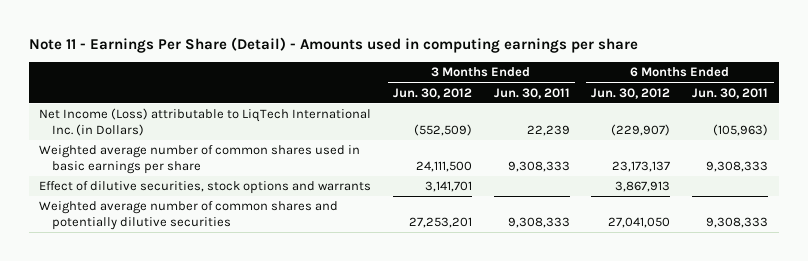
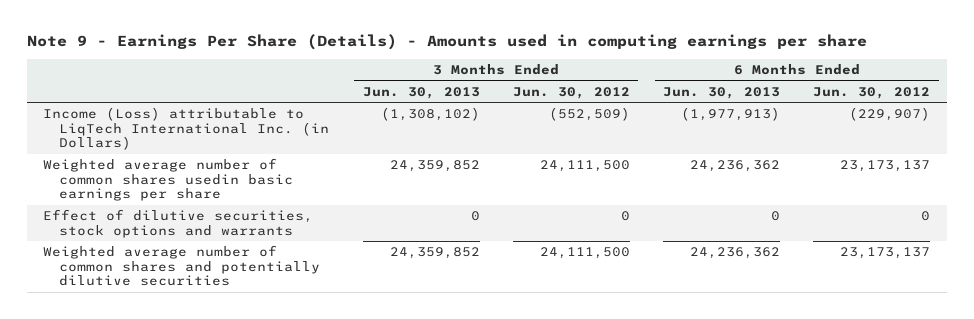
- Note 11 - Earnings Per Share (Detail) - Amounts used in computing earnings per share
+ Note 9 - Earnings Per Share (Details) - Amounts used in computing earnings per share
- | 3 Months Ended Jun. 30, 2012 | 3 Months Ended Jun. 30, 2011 | 6 Months Ended Jun. 30, 2012 | 6 Months Ended Jun. 30, 2011
+ | 3 Months Ended Jun. 30, 2013 | 3 Months Ended Jun. 30, 2012 | 6 Months Ended Jun. 30, 2013 | 6 Months Ended Jun. 30, 2012
- Net Income (Loss) attributable to LiqTech International Inc. (in Dollars) | (552,509) | 22,239 | (229,907) | (105,963)
- Weighted average number of common shares used in basic earnings per share | 24,111,500 | 9,308,333 | 23,173,137 | 9,308,333
- Effect of dilutive securities, stock options and warrants | 3,141,701 | | 3,867,913 |
- Weighted average number of common shares and potentially dilutive securities | 27,253,201 | 9,308,333 | 27,041,050 | 9,308,333
+ Income (Loss) attributable to LiqTech International Inc. (in Dollars) | (1,308,102) | (552,509) | (1,977,913) | (229,907)
+ Weighted average number of common shares usedin basic earnings per share | 24,359,852 | 24,111,500 | 24,236,362 | 23,173,137
+ Effect of dilutive securities, stock options and warrants | 0 | 0 | 0 | 0
+ Weighted average number of common shares and potentially dilutive securities | 24,359,852 | 24,111,500 | 24,236,362 | 23,173,137

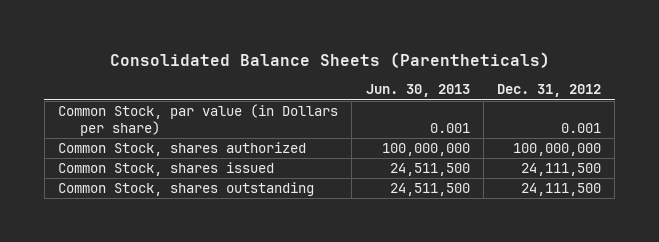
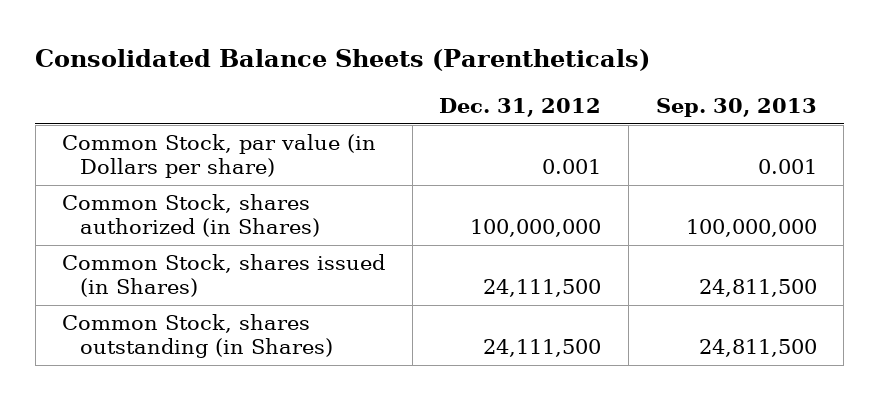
- | Jun. 30, 2013 | Dec. 31, 2012
+ | Dec. 31, 2012 | Sep. 30, 2013
- Common Stock, shares authorized | 100,000,000 | 100,000,000
- Common Stock, shares issued | 24,511,500 | 24,111,500
- Common Stock, shares outstanding | 24,511,500 | 24,111,500
+ Common Stock, shares authorized (in Shares) | 100,000,000 | 100,000,000
+ Common Stock, shares issued (in Shares) | 24,111,500 | 24,811,500
+ Common Stock, shares outstanding (in Shares) | 24,111,500 | 24,811,500

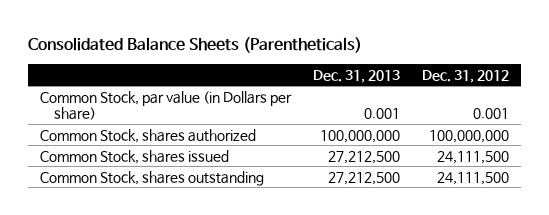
- | Dec. 31, 2012 | Sep. 30, 2013
+ | Dec. 31, 2013 | Dec. 31, 2012
- Common Stock, shares authorized (in Shares) | 100,000,000 | 100,000,000
- Common Stock, shares issued (in Shares) | 24,111,500 | 24,811,500
- Common Stock, shares outstanding (in Shares) | 24,111,500 | 24,811,500
+ Common Stock, shares authorized | 100,000,000 | 100,000,000
+ Common Stock, shares issued | 27,212,500 | 24,111,500
+ Common Stock, shares outstanding | 27,212,500 | 24,111,500

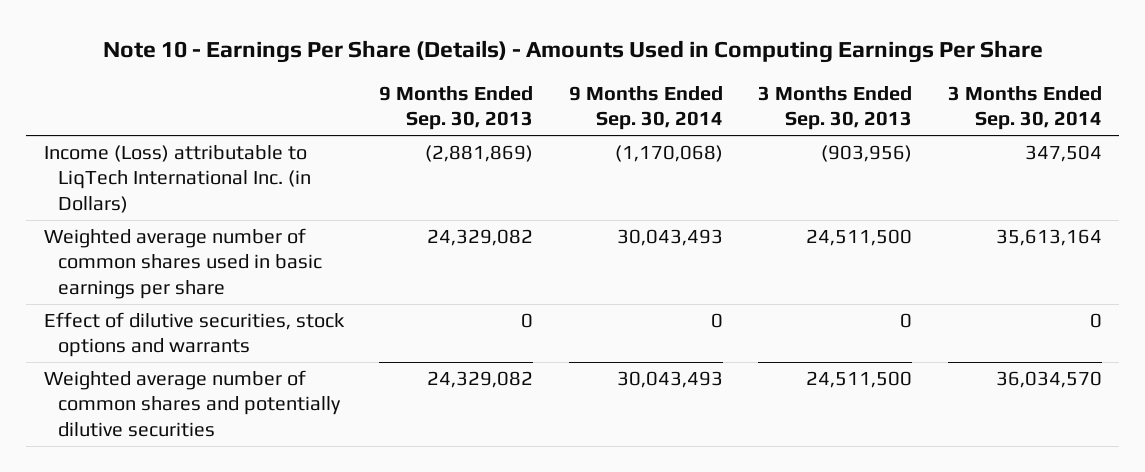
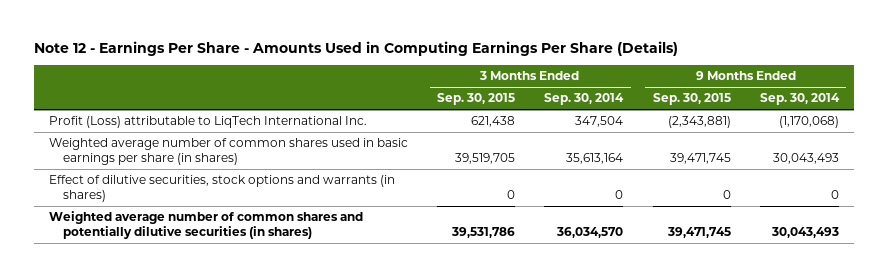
- Note 10 - Earnings Per Share (Details) - Amounts Used in Computing Earnings Per Share
+ Note 12 - Earnings Per Share - Amounts Used in Computing Earnings Per Share (Details)
- | 9 Months Ended Sep. 30, 2013 | 9 Months Ended Sep. 30, 2014 | 3 Months Ended Sep. 30, 2013 | 3 Months Ended Sep. 30, 2014
+ | 3 Months Ended Sep. 30, 2015 | 3 Months Ended Sep. 30, 2014 | 9 Months Ended Sep. 30, 2015 | 9 Months Ended Sep. 30, 2014
- Income (Loss) attributable to LiqTech International Inc. (in Dollars) | (2,881,869) | (1,170,068) | (903,956) | 347,504
- Weighted average number of common shares used in basic earnings per share | 24,329,082 | 30,043,493 | 24,511,500 | 35,613,164
- Effect of dilutive securities, stock options and warrants | 0 | 0 | 0 | 0
- Weighted average number of common shares and potentially dilutive securities | 24,329,082 | 30,043,493 | 24,511,500 | 36,034,570
+ Profit (Loss) attributable to LiqTech International Inc. | 621,438 | 347,504 | (2,343,881) | (1,170,068)
+ Weighted average number of common shares used in basic earnings per share (in shares) | 39,519,705 | 35,613,164 | 39,471,745 | 30,043,493
+ Effect of dilutive securities, stock options and warrants (in shares) | 0 | 0 | 0 | 0
+ Weighted average number of common shares and potentially dilutive securities (in shares) | 39,531,786 | 36,034,570 | 39,471,745 | 30,043,493

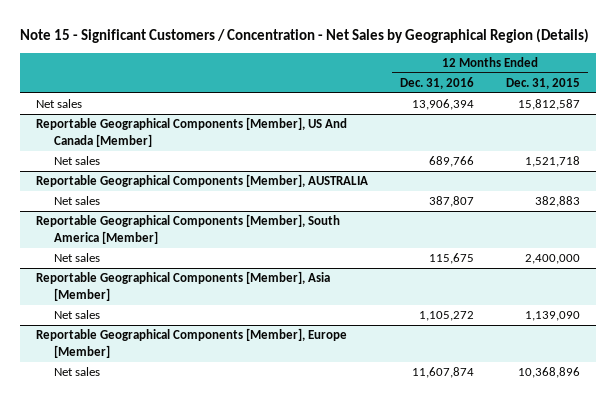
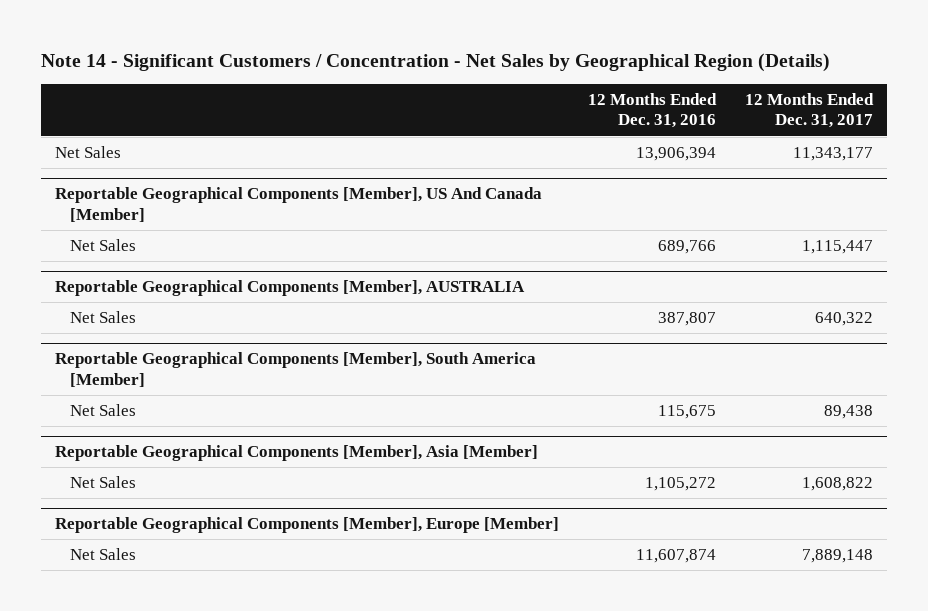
- Note 15 - Significant Customers / Concentration - Net Sales by Geographical Region (Details)
+ Note 14 - Significant Customers / Concentration - Net Sales by Geographical Region (Details)
- | 12 Months Ended Dec. 31, 2016 | 12 Months Ended Dec. 31, 2015
+ | 12 Months Ended Dec. 31, 2016 | 12 Months Ended Dec. 31, 2017
- Net sales | 13,906,394 | 15,812,587
+ Net Sales | 13,906,394 | 11,343,177
@ Reportable Geographical Components [Member], US And Canada [Member]
- Net sales | 689,766 | 1,521,718
+ Net Sales | 689,766 | 1,115,447
@ Reportable Geographical Components [Member], AUSTRALIA
- Net sales | 387,807 | 382,883
+ Net Sales | 387,807 | 640,322
@ Reportable Geographical Components [Member], South America [Member]
- Net sales | 115,675 | 2,400,000
+ Net Sales | 115,675 | 89,438
@ Reportable Geographical Components [Member], Asia [Member]
- Net sales | 1,105,272 | 1,139,090
+ Net Sales | 1,105,272 | 1,608,822
@ Reportable Geographical Components [Member], Europe [Member]
- Net sales | 11,607,874 | 10,368,896
+ Net Sales | 11,607,874 | 7,889,148

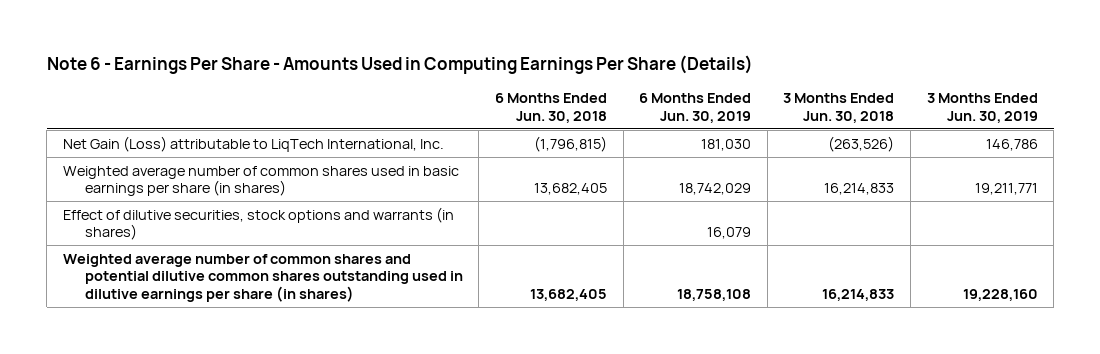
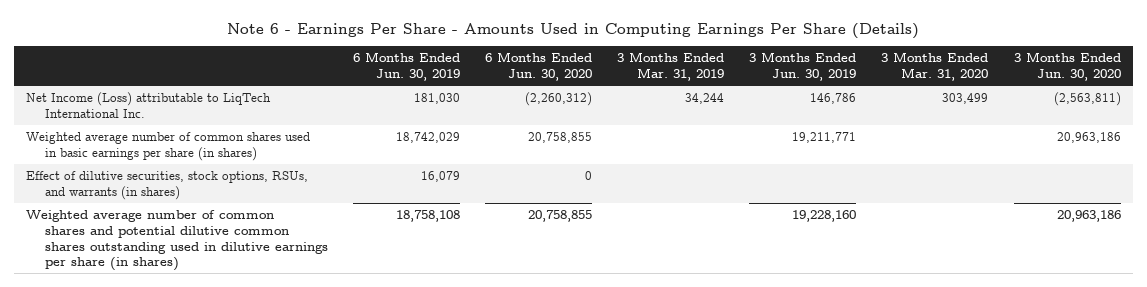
- | 6 Months Ended Jun. 30, 2018 | 6 Months Ended Jun. 30, 2019 | 3 Months Ended Jun. 30, 2018 | 3 Months Ended Jun. 30, 2019
+ | 6 Months Ended Jun. 30, 2019 | 6 Months Ended Jun. 30, 2020 | 3 Months Ended Mar. 31, 2019 | 3 Months Ended Jun. 30, 2019 | 3 Months Ended Mar. 31, 2020 | 3 Months Ended Jun. 30, 2020
- Net Gain (Loss) attributable to LiqTech International, Inc. | (1,796,815) | 181,030 | (263,526) | 146,786
+ Net Income (Loss) attributable to LiqTech International Inc. | 181,030 | (2,260,312) | 34,244 | 146,786 | 303,499 | (2,563,811)
- Effect of dilutive securities, stock options and warrants (in shares) | | 16,079 | |
+ Effect of dilutive securities, stock options, RSUs, and warrants (in shares) | 16,079 | 0 | | | |

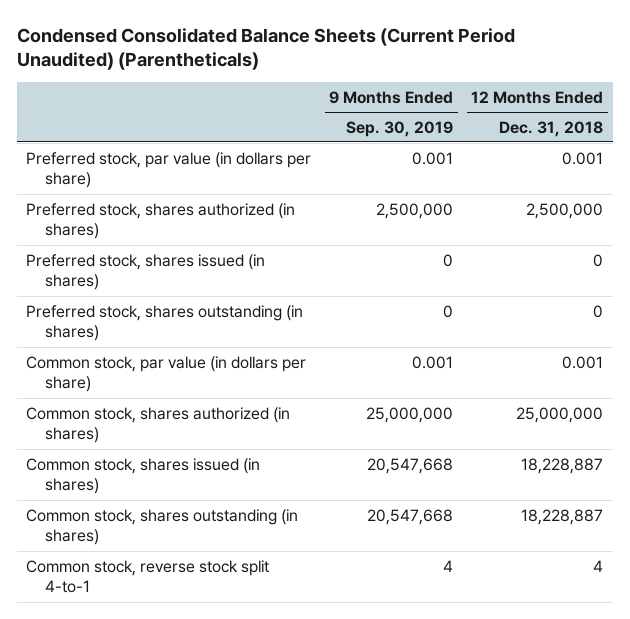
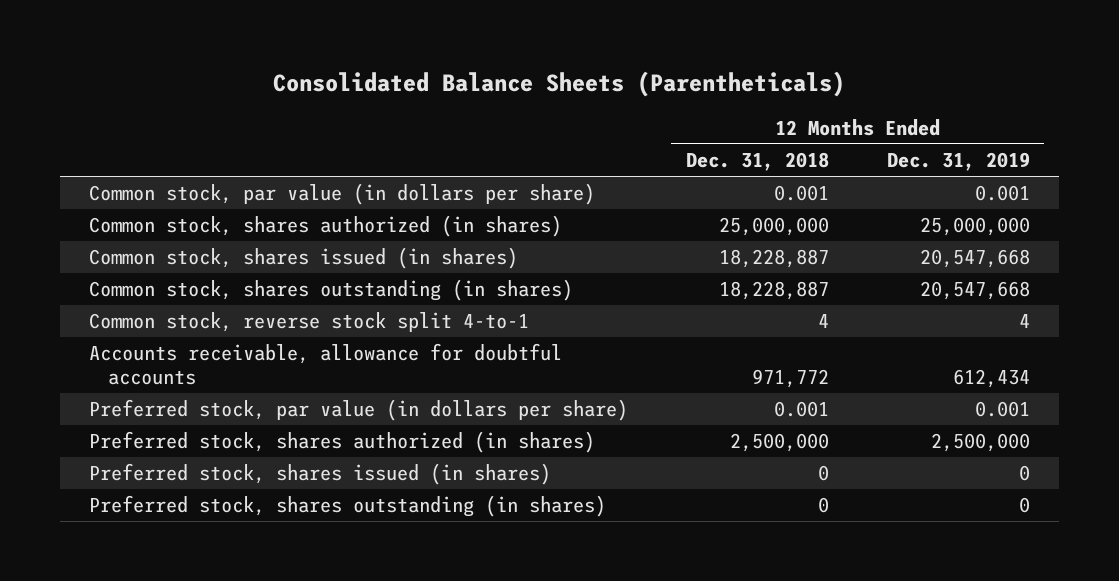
- Condensed Consolidated Balance Sheets (Current Period Unaudited) (Parentheticals)
+ Consolidated Balance Sheets (Parentheticals)
- | 9 Months Ended Sep. 30, 2019 | 12 Months Ended Dec. 31, 2018
+ | 12 Months Ended Dec. 31, 2018 | 12 Months Ended Dec. 31, 2019
+ Accounts receivable, allowance for doubtful accounts | 971,772 | 612,434
moved down: Preferred stock, par value (in dollars per share) | 0.001 | 0.001
moved down: Preferred stock, shares authorized (in shares) | 2,500,000 | 2,500,000
moved down: Preferred stock, shares issued (in shares) | 0 | 0
moved down: Preferred stock, shares outstanding (in shares) | 0 | 0

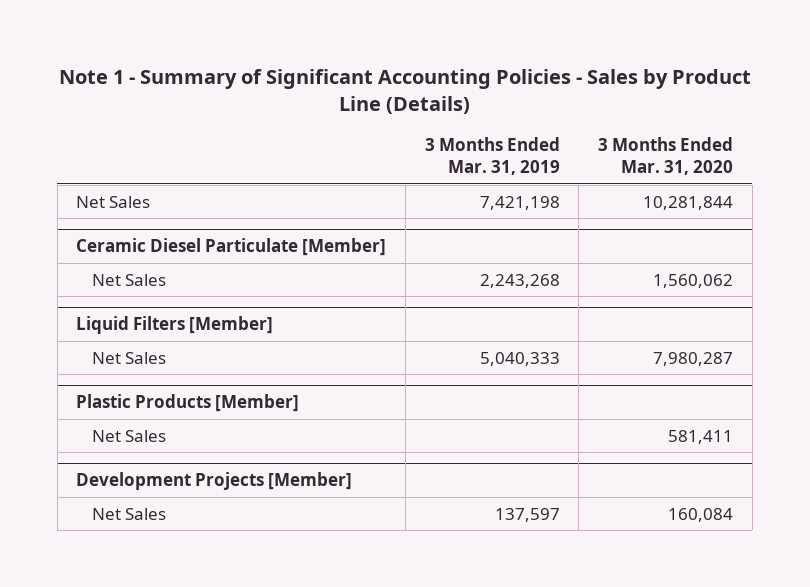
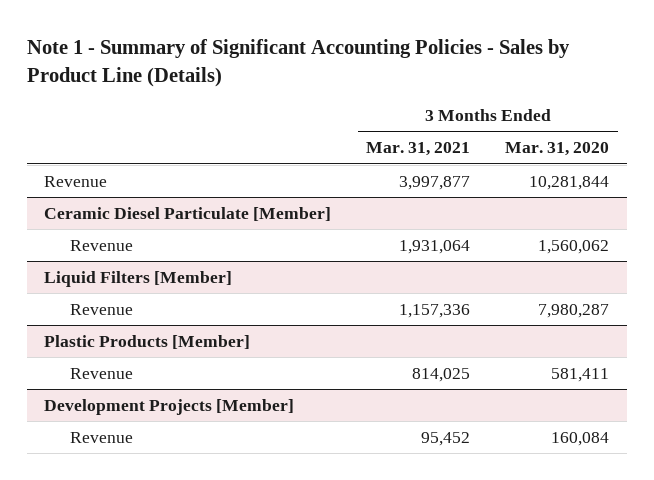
- | 3 Months Ended Mar. 31, 2019 | 3 Months Ended Mar. 31, 2020
+ | 3 Months Ended Mar. 31, 2021 | 3 Months Ended Mar. 31, 2020
- Net Sales | 7,421,198 | 10,281,844
+ Revenue | 3,997,877 | 10,281,844
@ Ceramic Diesel Particulate [Member]
- Net Sales | 2,243,268 | 1,560,062
+ Revenue | 1,931,064 | 1,560,062
@ Liquid Filters [Member]
- Net Sales | 5,040,333 | 7,980,287
+ Revenue | 1,157,336 | 7,980,287
@ Plastic Products [Member]
- Net Sales | | 581,411
+ Revenue | 814,025 | 581,411
@ Development Projects [Member]
- Net Sales | 137,597 | 160,084
+ Revenue | 95,452 | 160,084

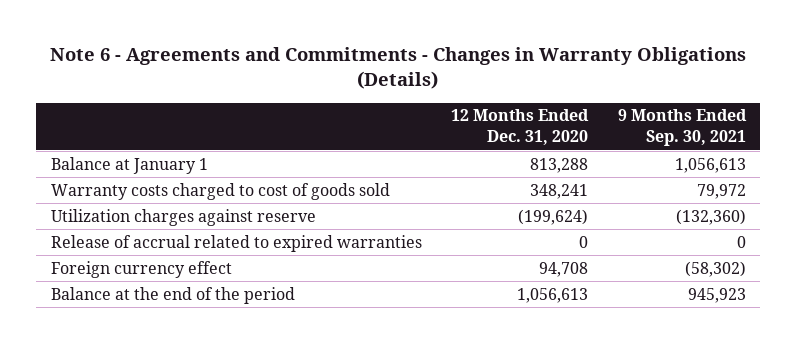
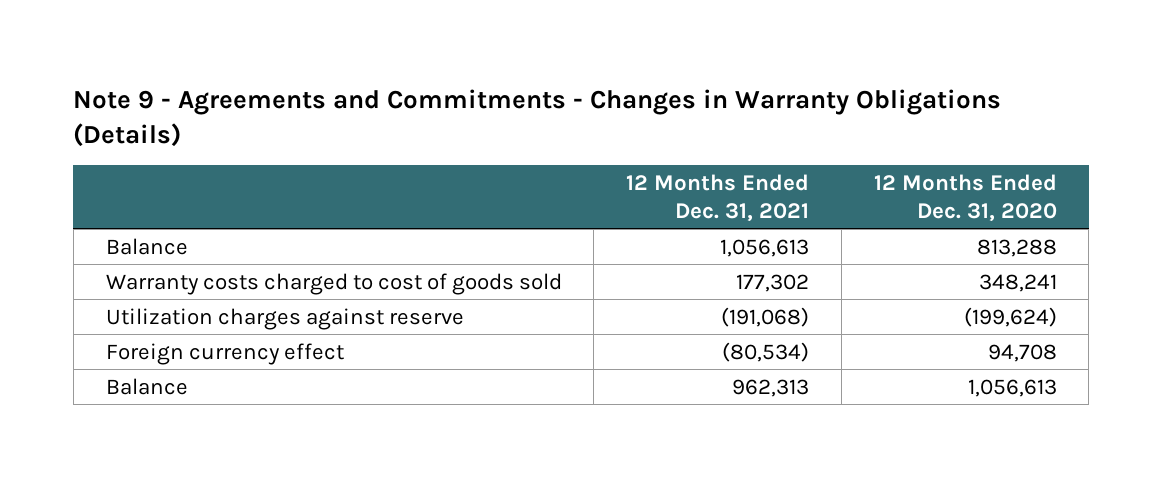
- Note 6 - Agreements and Commitments - Changes in Warranty Obligations (Details)
+ Note 9 - Agreements and Commitments - Changes in Warranty Obligations (Details)
- | 12 Months Ended Dec. 31, 2020 | 9 Months Ended Sep. 30, 2021
+ | 12 Months Ended Dec. 31, 2021 | 12 Months Ended Dec. 31, 2020
- Balance at January 1 | 813,288 | 1,056,613
+ Balance | 1,056,613 | 813,288
- Release of accrual related to expired warranties | 0 | 0
- Balance at the end of the period | 1,056,613 | 945,923
+ Balance | 962,313 | 1,056,613

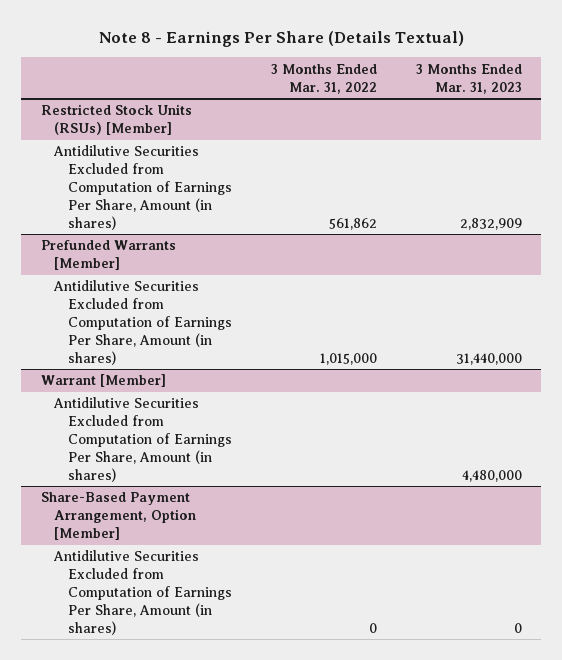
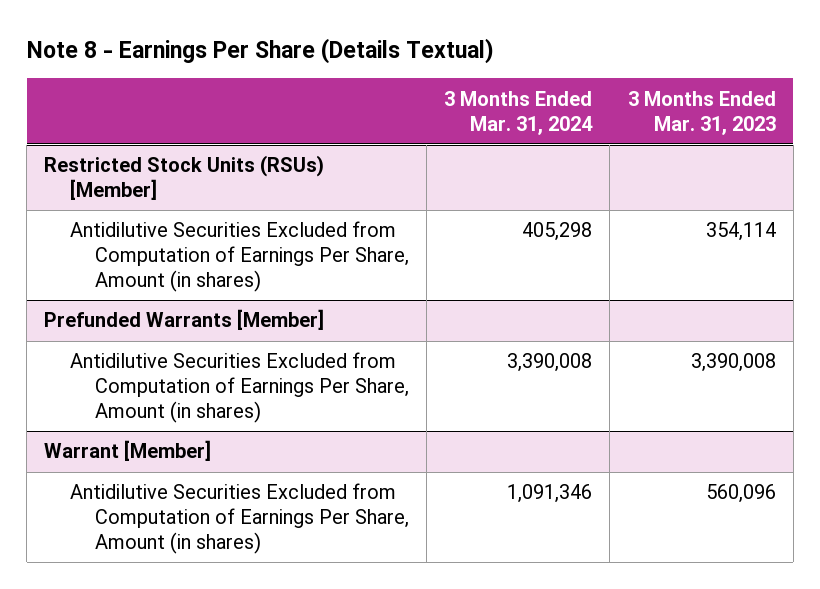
- | 3 Months Ended Mar. 31, 2022 | 3 Months Ended Mar. 31, 2023
+ | 3 Months Ended Mar. 31, 2024 | 3 Months Ended Mar. 31, 2023
@ Restricted Stock Units (RSUs) [Member]
- Antidilutive Securities Excluded from Computation of Earnings Per Share, Amount (in shares) | 561,862 | 2,832,909
+ Antidilutive Securities Excluded from Computation of Earnings Per Share, Amount (in shares) | 405,298 | 354,114
@ Prefunded Warrants [Member]
- Antidilutive Securities Excluded from Computation of Earnings Per Share, Amount (in shares) | 1,015,000 | 31,440,000
+ Antidilutive Securities Excluded from Computation of Earnings Per Share, Amount (in shares) | 3,390,008 | 3,390,008
@ Warrant [Member]
- Antidilutive Securities Excluded from Computation of Earnings Per Share, Amount (in shares) | | 4,480,000
- Share-Based Payment Arrangement, Option [Member]
- Antidilutive Securities Excluded from Computation of Earnings Per Share, Amount (in shares) | 0 | 0
@ Warrant [Member]
+ Antidilutive Securities Excluded from Computation of Earnings Per Share, Amount (in shares) | 1,091,346 | 560,096

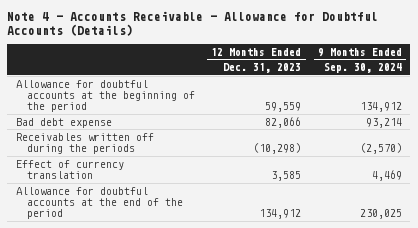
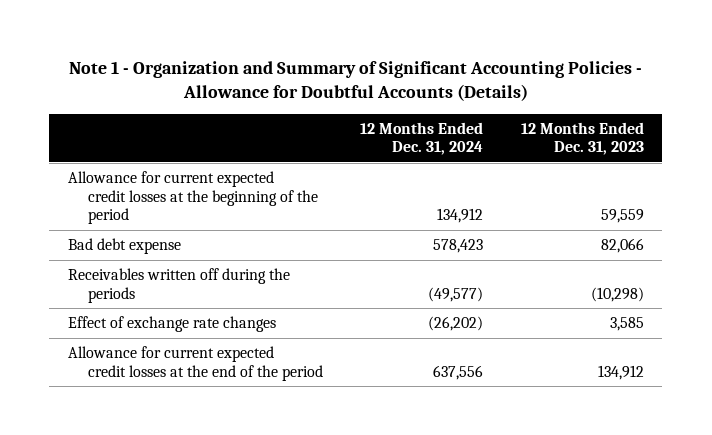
- Note 4 - Accounts Receivable - Allowance for Doubtful Accounts (Details)
+ Note 1 - Organization and Summary of Significant Accounting Policies - Allowance for Doubtful Accounts (Details)
- | 12 Months Ended Dec. 31, 2023 | 9 Months Ended Sep. 30, 2024
+ | 12 Months Ended Dec. 31, 2024 | 12 Months Ended Dec. 31, 2023
- Allowance for doubtful accounts at the beginning of the period | 59,559 | 134,912
+ Allowance for current expected credit losses at the beginning of the period | 134,912 | 59,559
- Effect of currency translation | 3,585 | 4,469
- Allowance for doubtful accounts at the end of the period | 134,912 | 230,025
+ Effect of exchange rate changes | (26,202) | 3,585
+ Allowance for current expected credit losses at the end of the period | 637,556 | 134,912

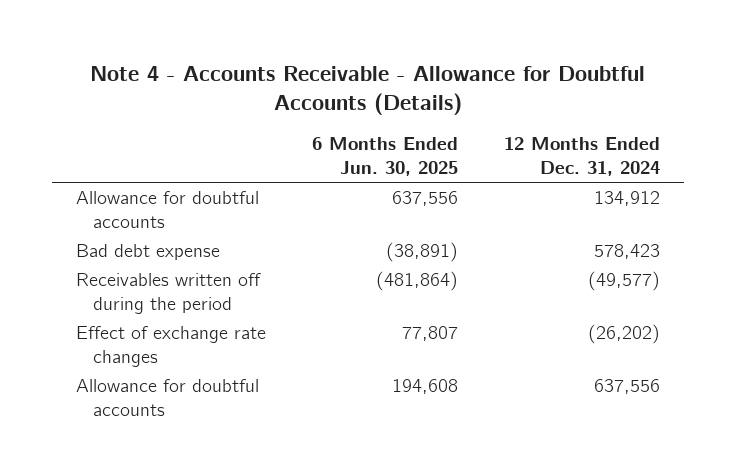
- Note 1 - Organization and Summary of Significant Accounting Policies - Allowance for Doubtful Accounts (Details)
+ Note 4 - Accounts Receivable - Allowance for Doubtful Accounts (Details)
- | 12 Months Ended Dec. 31, 2024 | 12 Months Ended Dec. 31, 2023
+ | 6 Months Ended Jun. 30, 2025 | 12 Months Ended Dec. 31, 2024
- Allowance for current expected credit losses at the beginning of the period | 134,912 | 59,559
+ Allowance for doubtful accounts | 637,556 | 134,912
- Receivables written off during the periods | (49,577) | (10,298)
+ Receivables written off during the period | (481,864) | (49,577)
- Allowance for current expected credit losses at the end of the period | 637,556 | 134,912
+ Allowance for doubtful accounts | 194,608 | 637,556

